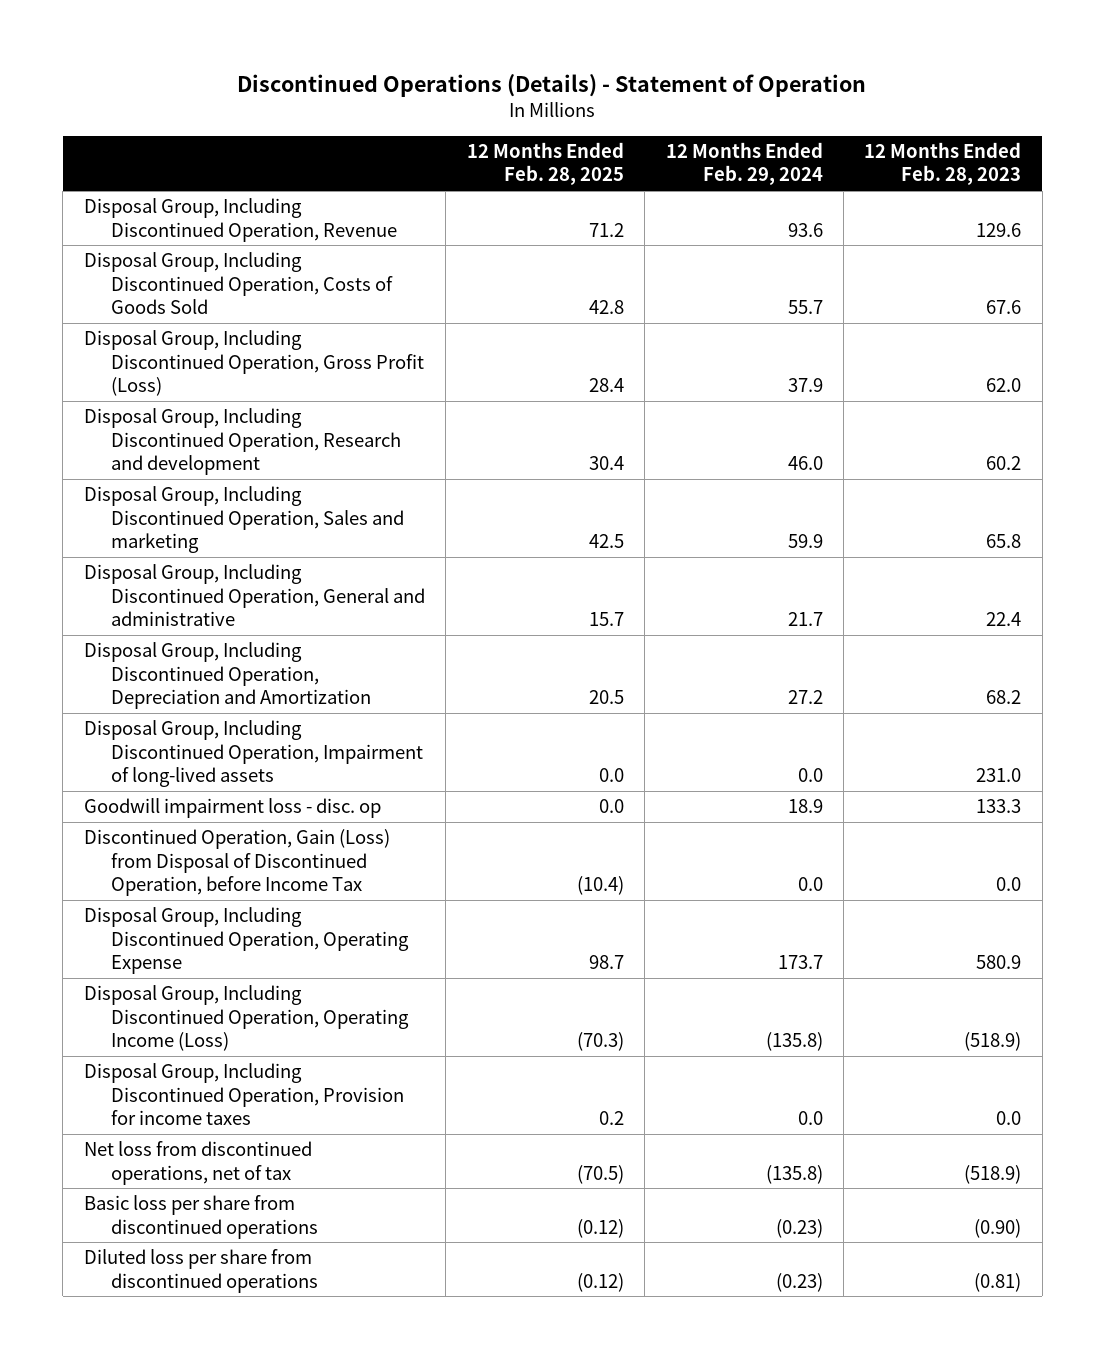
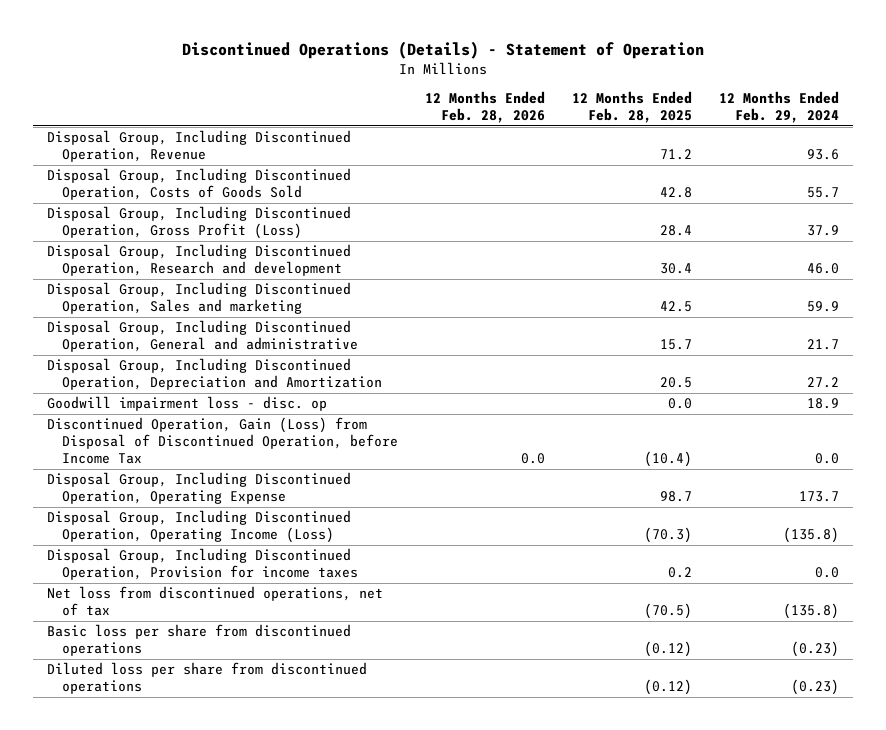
- | 12 Months Ended Feb. 28, 2025 | 12 Months Ended Feb. 29, 2024 | 12 Months Ended Feb. 28, 2023
+ | 12 Months Ended Feb. 28, 2026 | 12 Months Ended Feb. 28, 2025 | 12 Months Ended Feb. 29, 2024
- Disposal Group, Including Discontinued Operation, Impairment of long-lived assets | 0.0 | 0.0 | 231.0

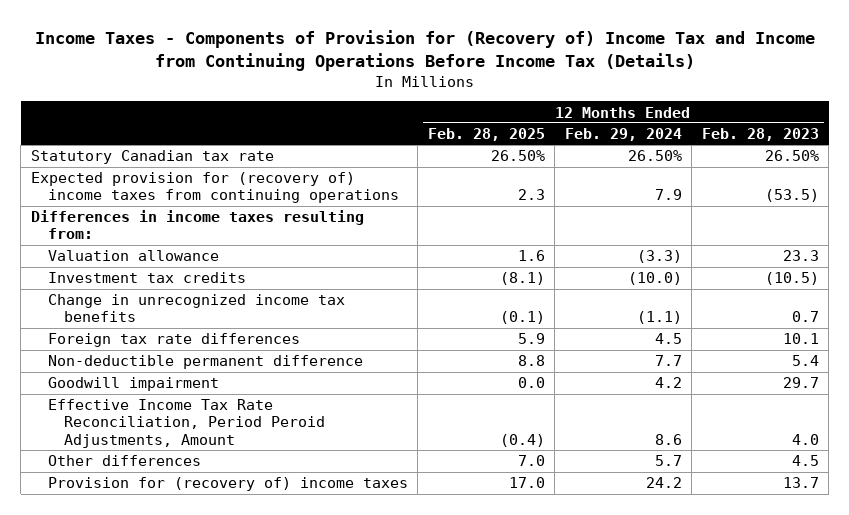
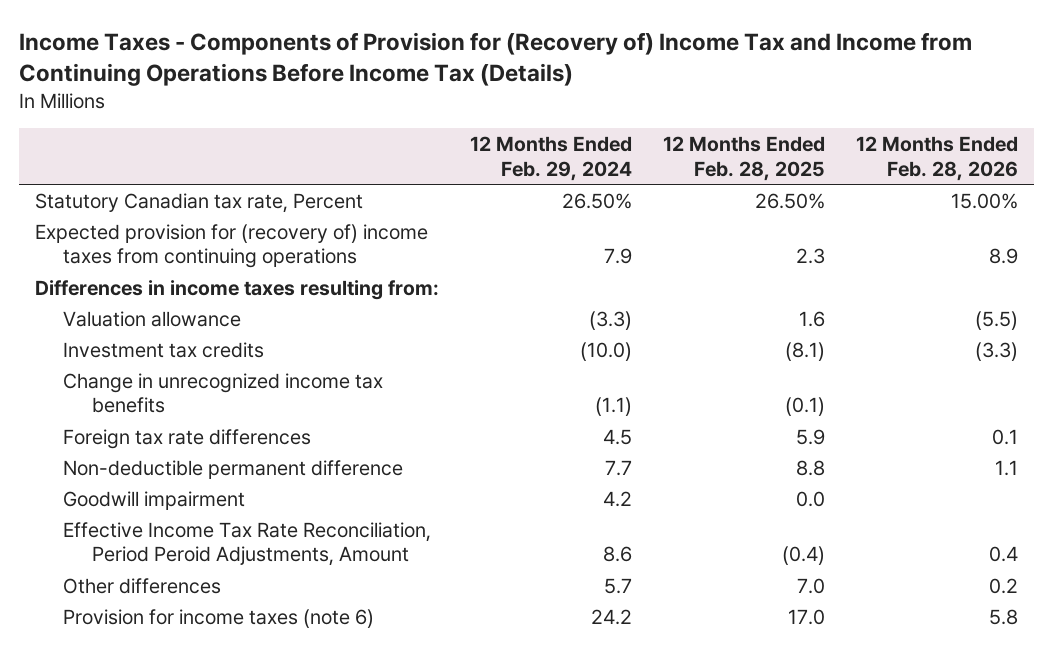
- | 12 Months Ended Feb. 28, 2025 | 12 Months Ended Feb. 29, 2024 | 12 Months Ended Feb. 28, 2023
+ | 12 Months Ended Feb. 29, 2024 | 12 Months Ended Feb. 28, 2025 | 12 Months Ended Feb. 28, 2026
- Statutory Canadian tax rate | 26.50% | 26.50% | 26.50%
+ Statutory Canadian tax rate, Percent | 26.50% | 26.50% | 15.00%
- Provision for (recovery of) income taxes | 17.0 | 24.2 | 13.7
+ Provision for income taxes (note 6) | 24.2 | 17.0 | 5.8

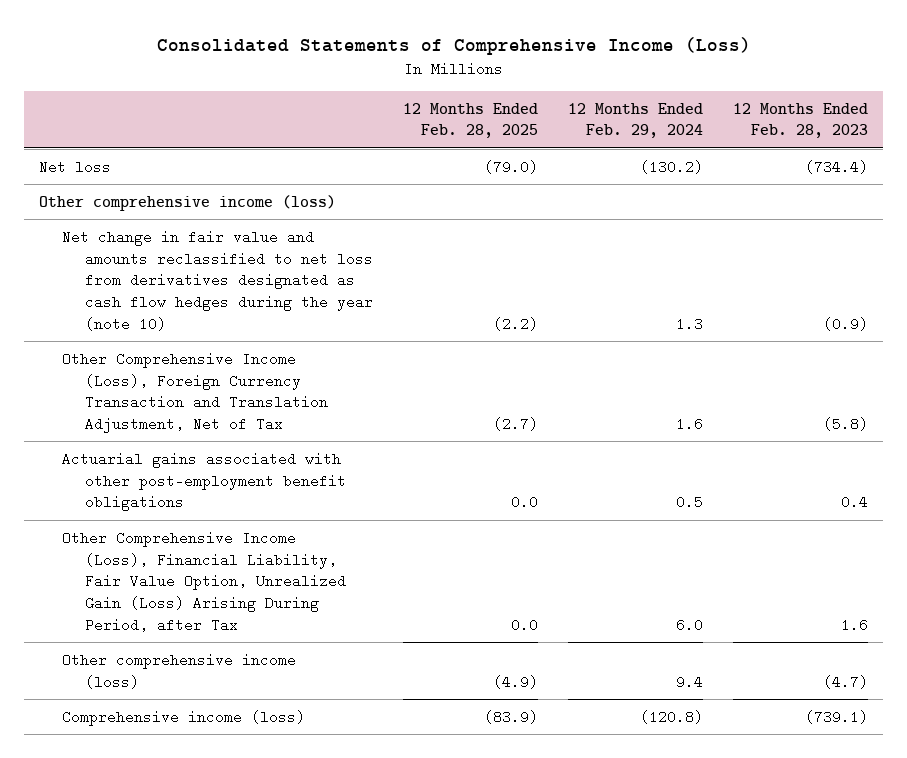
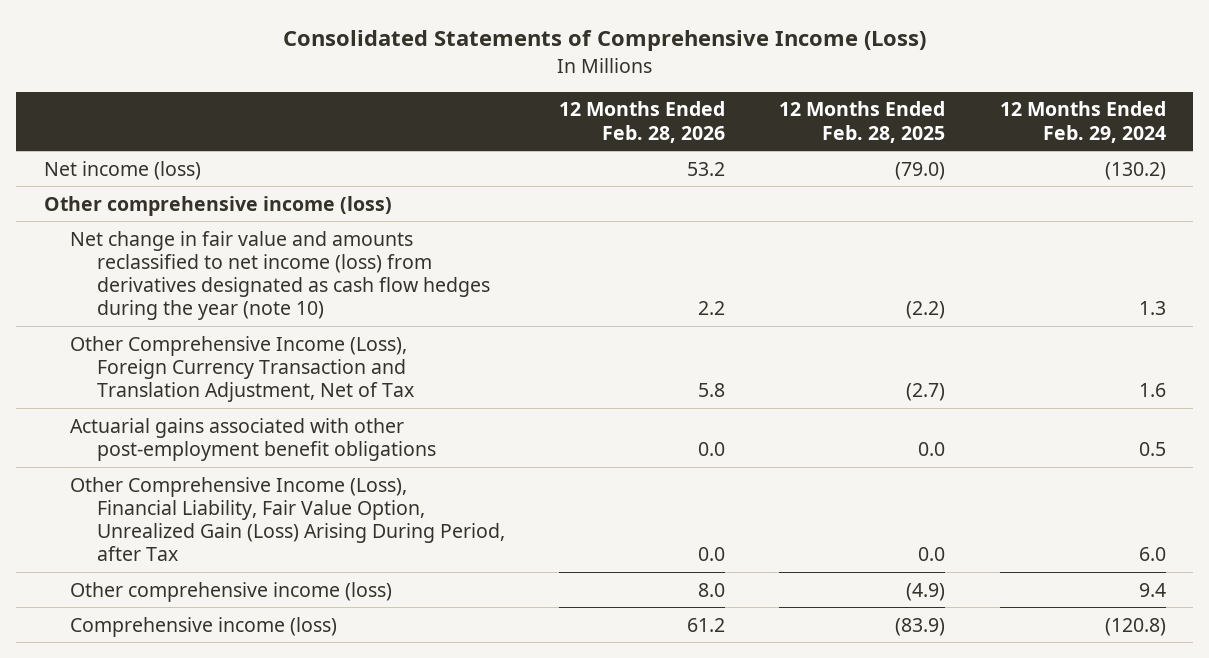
- | 12 Months Ended Feb. 28, 2025 | 12 Months Ended Feb. 29, 2024 | 12 Months Ended Feb. 28, 2023
+ | 12 Months Ended Feb. 28, 2026 | 12 Months Ended Feb. 28, 2025 | 12 Months Ended Feb. 29, 2024
- Net loss | (79.0) | (130.2) | (734.4)
+ Net income (loss) | 53.2 | (79.0) | (130.2)
- Net change in fair value and amounts reclassified to net loss from derivatives designated as cash flow hedges during the year (note 10) | (2.2) | 1.3 | (0.9)
+ Net change in fair value and amounts reclassified to net income (loss) from derivatives designated as cash flow hedges during the year (note 10) | 2.2 | (2.2) | 1.3

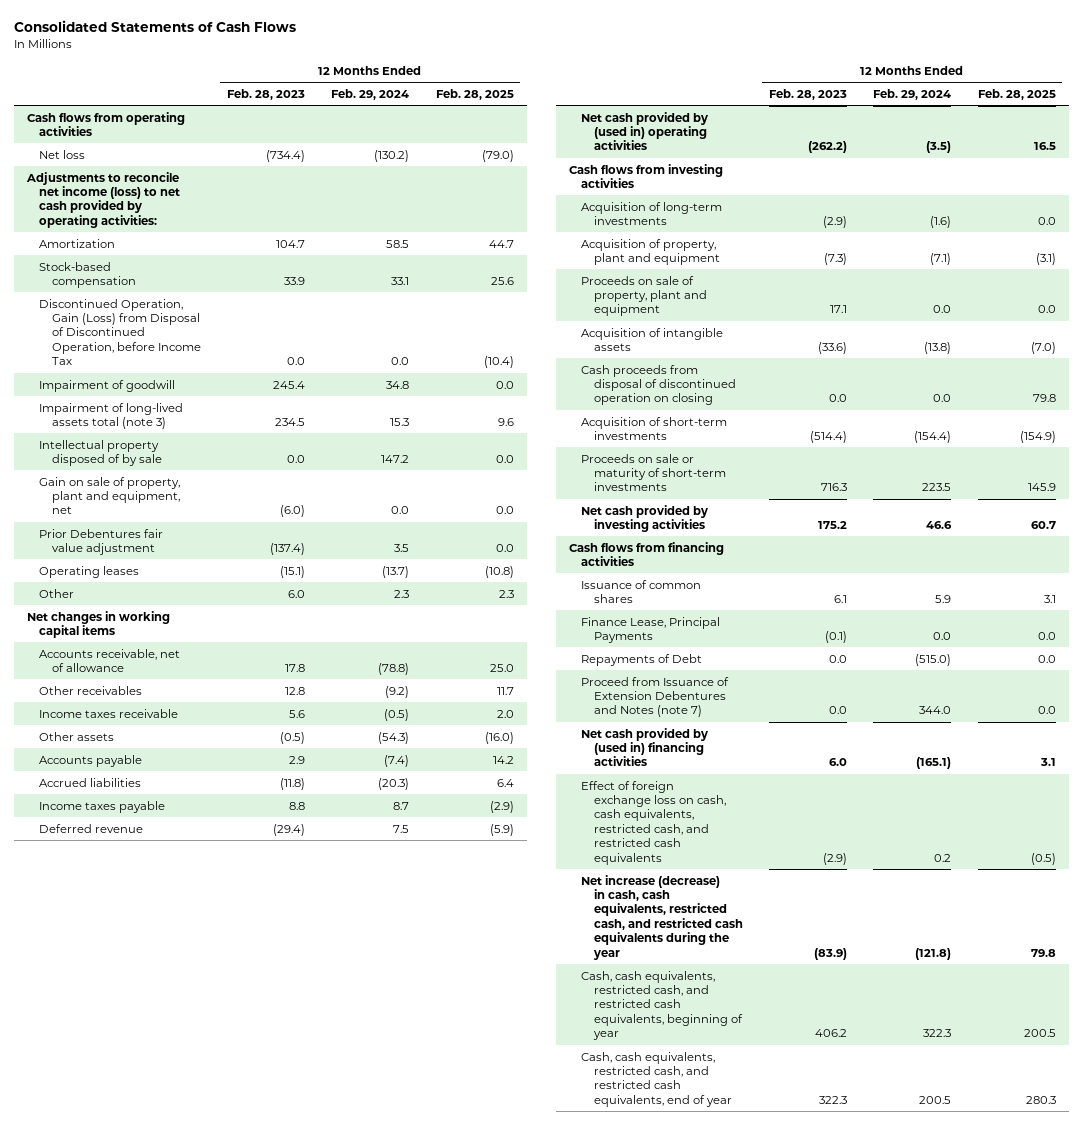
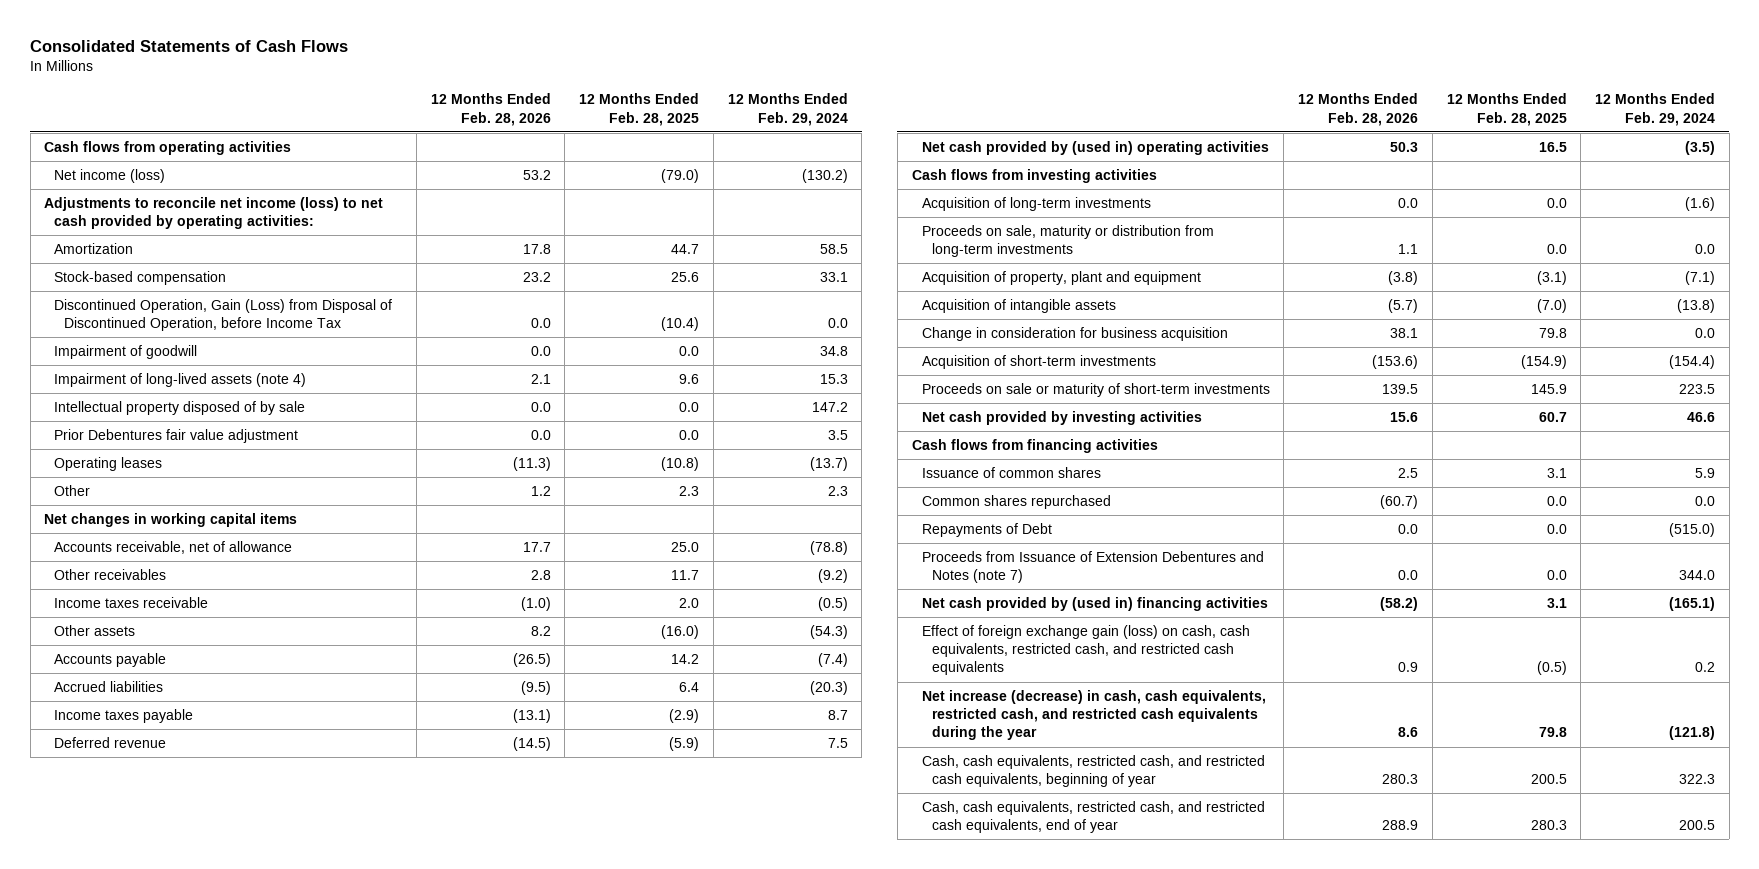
- | 12 Months Ended Feb. 28, 2023 | 12 Months Ended Feb. 29, 2024 | 12 Months Ended Feb. 28, 2025
+ | 12 Months Ended Feb. 28, 2026 | 12 Months Ended Feb. 28, 2025 | 12 Months Ended Feb. 29, 2024
- Net loss | (734.4) | (130.2) | (79.0)
+ Net income (loss) | 53.2 | (79.0) | (130.2)
- Impairment of long-lived assets total (note 3) | 234.5 | 15.3 | 9.6
+ Impairment of long-lived assets (note 4) | 2.1 | 9.6 | 15.3
- Gain on sale of property, plant and equipment, net | (6.0) | 0.0 | 0.0
+ Proceeds on sale, maturity or distribution from long-term investments | 1.1 | 0.0 | 0.0
- Proceeds on sale of property, plant and equipment | 17.1 | 0.0 | 0.0
- Cash proceeds from disposal of discontinued operation on closing | 0.0 | 0.0 | 79.8
+ Change in consideration for business acquisition | 38.1 | 79.8 | 0.0
- Finance Lease, Principal Payments | (0.1) | 0.0 | 0.0
+ Common shares repurchased | (60.7) | 0.0 | 0.0
- Proceed from Issuance of Extension Debentures and Notes (note 7) | 0.0 | 344.0 | 0.0
+ Proceeds from Issuance of Extension Debentures and Notes (note 7) | 0.0 | 0.0 | 344.0
- Effect of foreign exchange loss on cash, cash equivalents, restricted cash, and restricted cash equivalents | (2.9) | 0.2 | (0.5)
+ Effect of foreign exchange gain (loss) on cash, cash equivalents, restricted cash, and restricted cash equivalents | 0.9 | (0.5) | 0.2

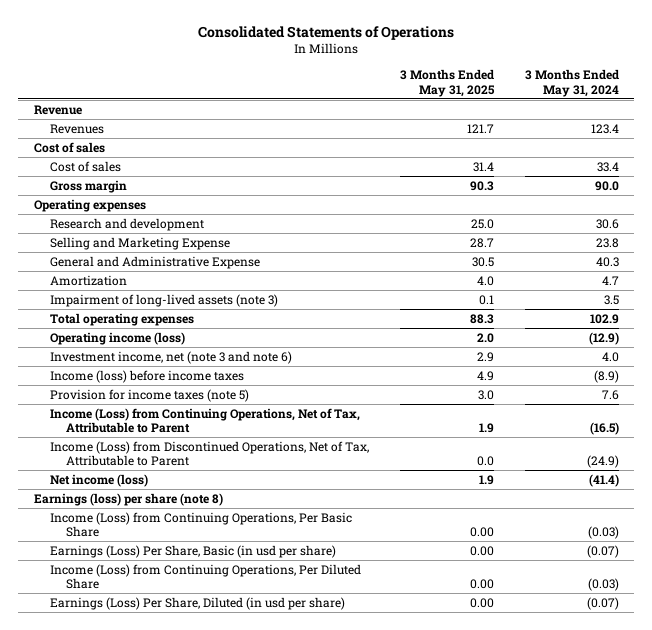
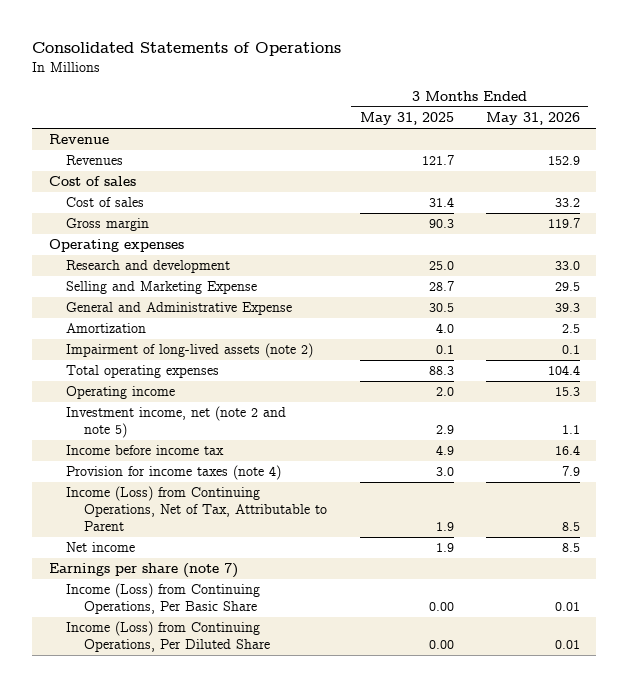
- | 3 Months Ended May 31, 2025 | 3 Months Ended May 31, 2024
+ | 3 Months Ended May 31, 2025 | 3 Months Ended May 31, 2026
- Impairment of long-lived assets (note 3) | 0.1 | 3.5
+ Impairment of long-lived assets (note 2) | 0.1 | 0.1
- Operating income (loss) | 2.0 | (12.9)
- Investment income, net (note 3 and note 6) | 2.9 | 4.0
- Income (loss) before income taxes | 4.9 | (8.9)
- Provision for income taxes (note 5) | 3.0 | 7.6
+ Operating income | 2.0 | 15.3
+ Investment income, net (note 2 and note 5) | 2.9 | 1.1
+ Income before income tax | 4.9 | 16.4
+ Provision for income taxes (note 4) | 3.0 | 7.9
- Income (Loss) from Discontinued Operations, Net of Tax, Attributable to Parent | 0.0 | (24.9)
- Net income (loss) | 1.9 | (41.4)
- Earnings (loss) per share (note 8)
+ Net income | 1.9 | 8.5
+ Earnings per share (note 7)
- Earnings (Loss) Per Share, Basic (in usd per share) | 0.00 | (0.07)
- Earnings (Loss) Per Share, Diluted (in usd per share) | 0.00 | (0.07)

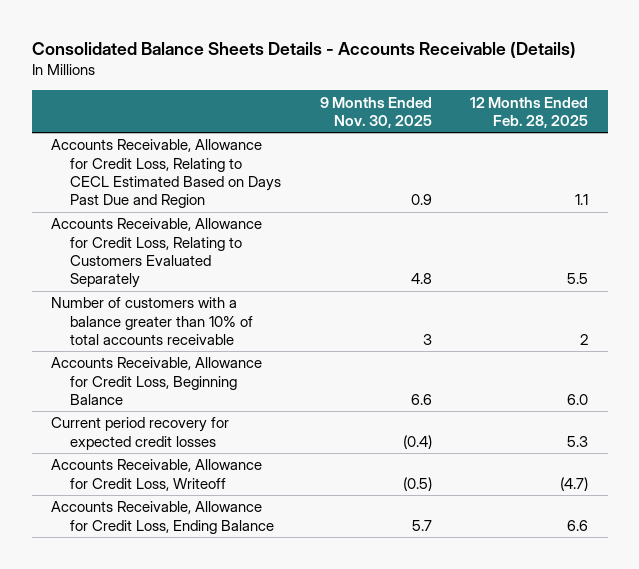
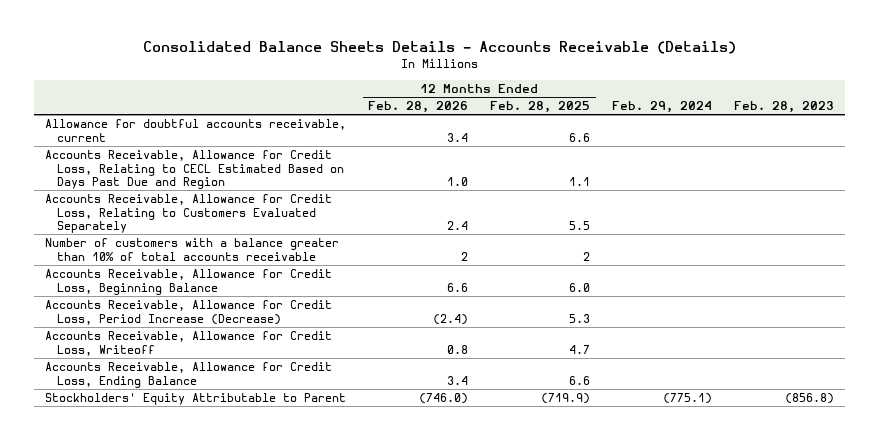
- | 9 Months Ended Nov. 30, 2025 | 12 Months Ended Feb. 28, 2025
+ | 12 Months Ended Feb. 28, 2026 | 12 Months Ended Feb. 28, 2025 | Feb. 29, 2024 | Feb. 28, 2023
+ Allowance for doubtful accounts receivable, current | 3.4 | 6.6 | |
- Current period recovery for expected credit losses | (0.4) | 5.3
- Accounts Receivable, Allowance for Credit Loss, Writeoff | (0.5) | (4.7)
+ Accounts Receivable, Allowance for Credit Loss, Period Increase (Decrease) | (2.4) | 5.3 | |
+ Accounts Receivable, Allowance for Credit Loss, Writeoff | 0.8 | 4.7 | |
+ Stockholders' Equity Attributable to Parent | (746.0) | (719.9) | (775.1) | (856.8)

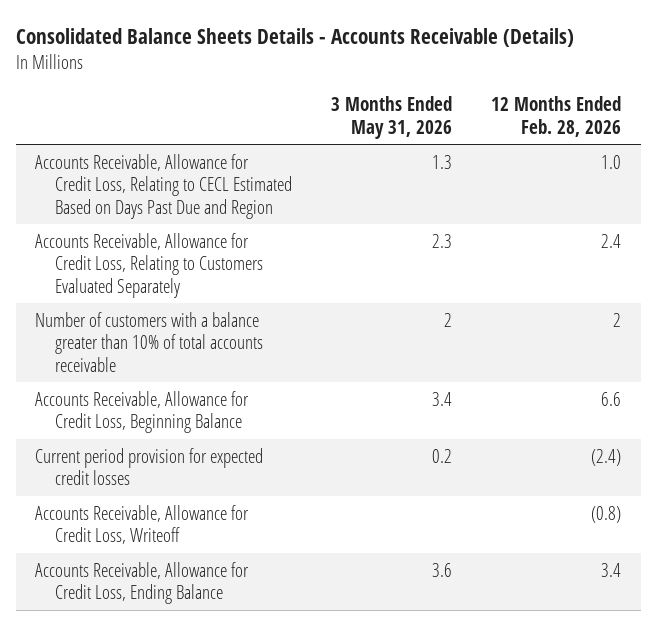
- | 12 Months Ended Feb. 28, 2026 | 12 Months Ended Feb. 28, 2025 | Feb. 29, 2024 | Feb. 28, 2023
+ | 3 Months Ended May 31, 2026 | 12 Months Ended Feb. 28, 2026
- Allowance for doubtful accounts receivable, current | 3.4 | 6.6 | |
- Accounts Receivable, Allowance for Credit Loss, Period Increase (Decrease) | (2.4) | 5.3 | |
- Accounts Receivable, Allowance for Credit Loss, Writeoff | 0.8 | 4.7 | |
+ Current period provision for expected credit losses | 0.2 | (2.4)
+ Accounts Receivable, Allowance for Credit Loss, Writeoff | | (0.8)
- Stockholders' Equity Attributable to Parent | (746.0) | (719.9) | (775.1) | (856.8)

